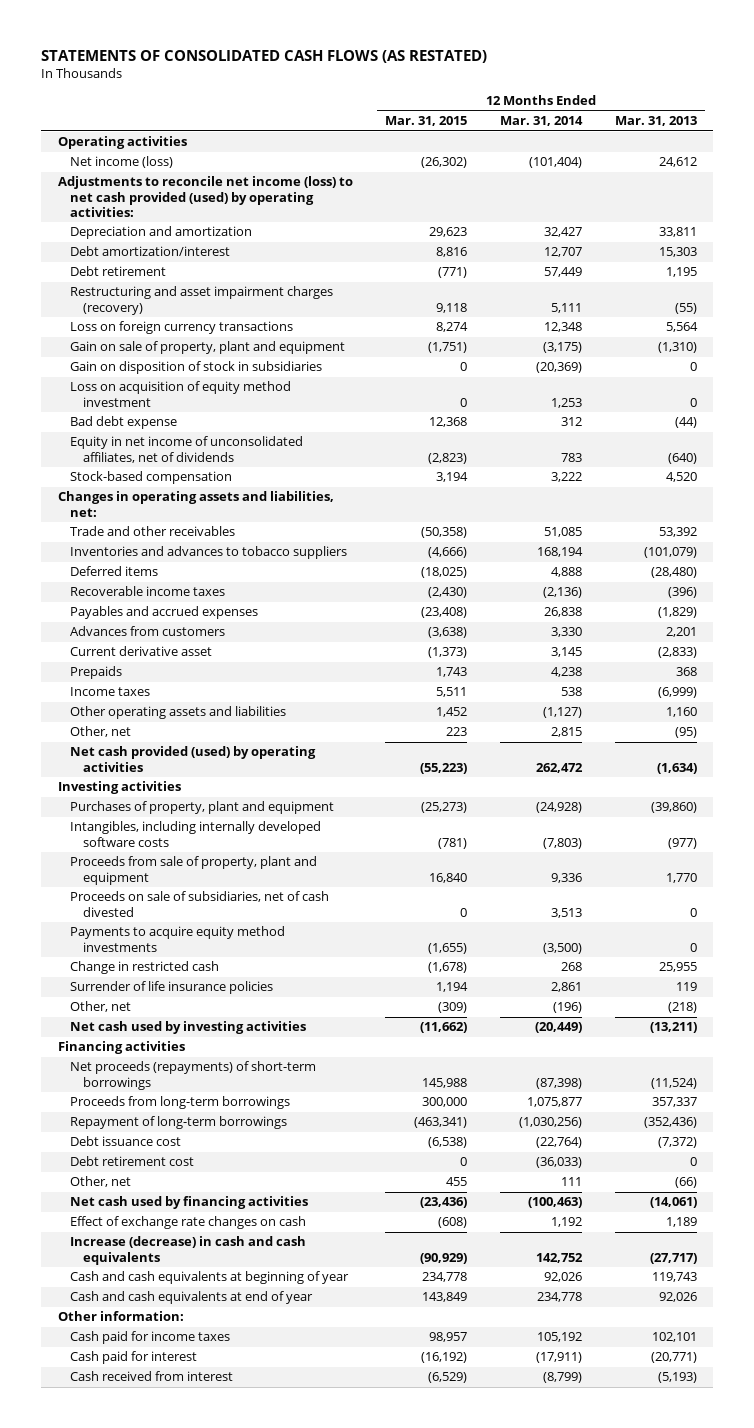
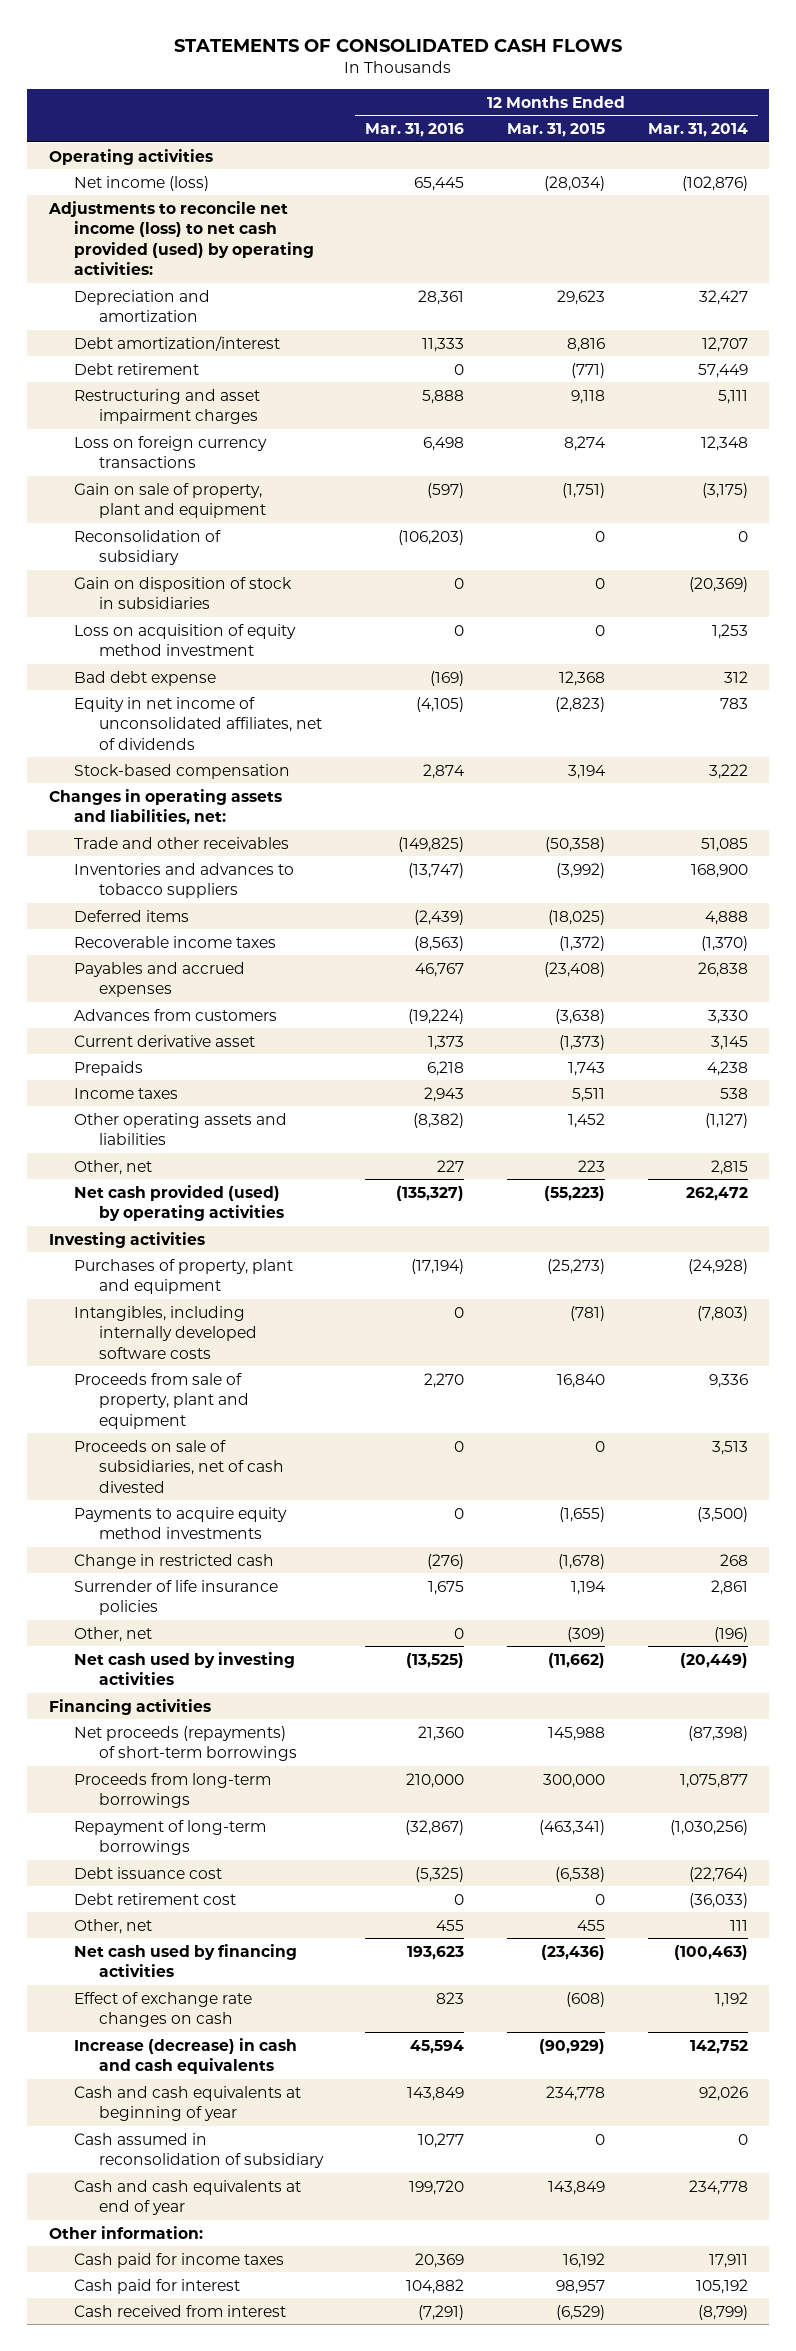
- STATEMENTS OF CONSOLIDATED CASH FLOWS (AS RESTATED)
+ STATEMENTS OF CONSOLIDATED CASH FLOWS
- | 12 Months Ended Mar. 31, 2015 | 12 Months Ended Mar. 31, 2014 | 12 Months Ended Mar. 31, 2013
+ | 12 Months Ended Mar. 31, 2016 | 12 Months Ended Mar. 31, 2015 | 12 Months Ended Mar. 31, 2014
- Net income (loss) | (26,302) | (101,404) | 24,612
+ Net income (loss) | 65,445 | (28,034) | (102,876)
- Restructuring and asset impairment charges (recovery) | 9,118 | 5,111 | (55)
+ Restructuring and asset impairment charges | 5,888 | 9,118 | 5,111
+ Reconsolidation of subsidiary | (106,203) | 0 | 0
- Inventories and advances to tobacco suppliers | (4,666) | 168,194 | (101,079)
+ Inventories and advances to tobacco suppliers | (13,747) | (3,992) | 168,900
- Recoverable income taxes | (2,430) | (2,136) | (396)
+ Recoverable income taxes | (8,563) | (1,372) | (1,370)
+ Cash assumed in reconsolidation of subsidiary | 10,277 | 0 | 0
- Cash paid for income taxes | 98,957 | 105,192 | 102,101
- Cash paid for interest | (16,192) | (17,911) | (20,771)
+ Cash paid for income taxes | 20,369 | 16,192 | 17,911
+ Cash paid for interest | 104,882 | 98,957 | 105,192

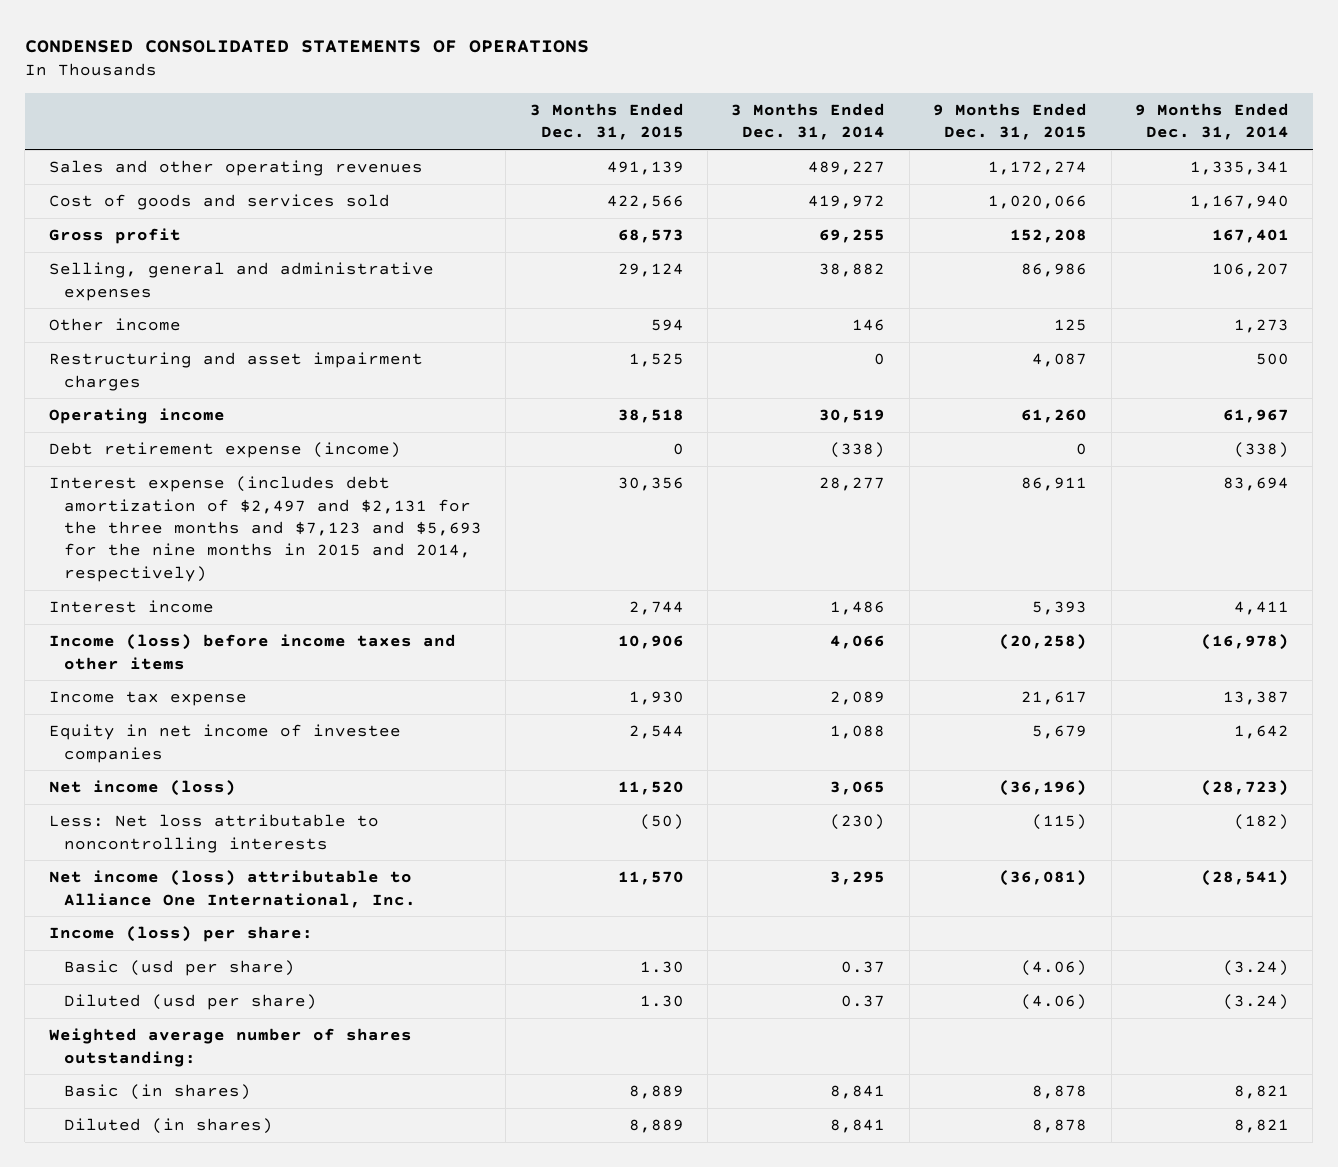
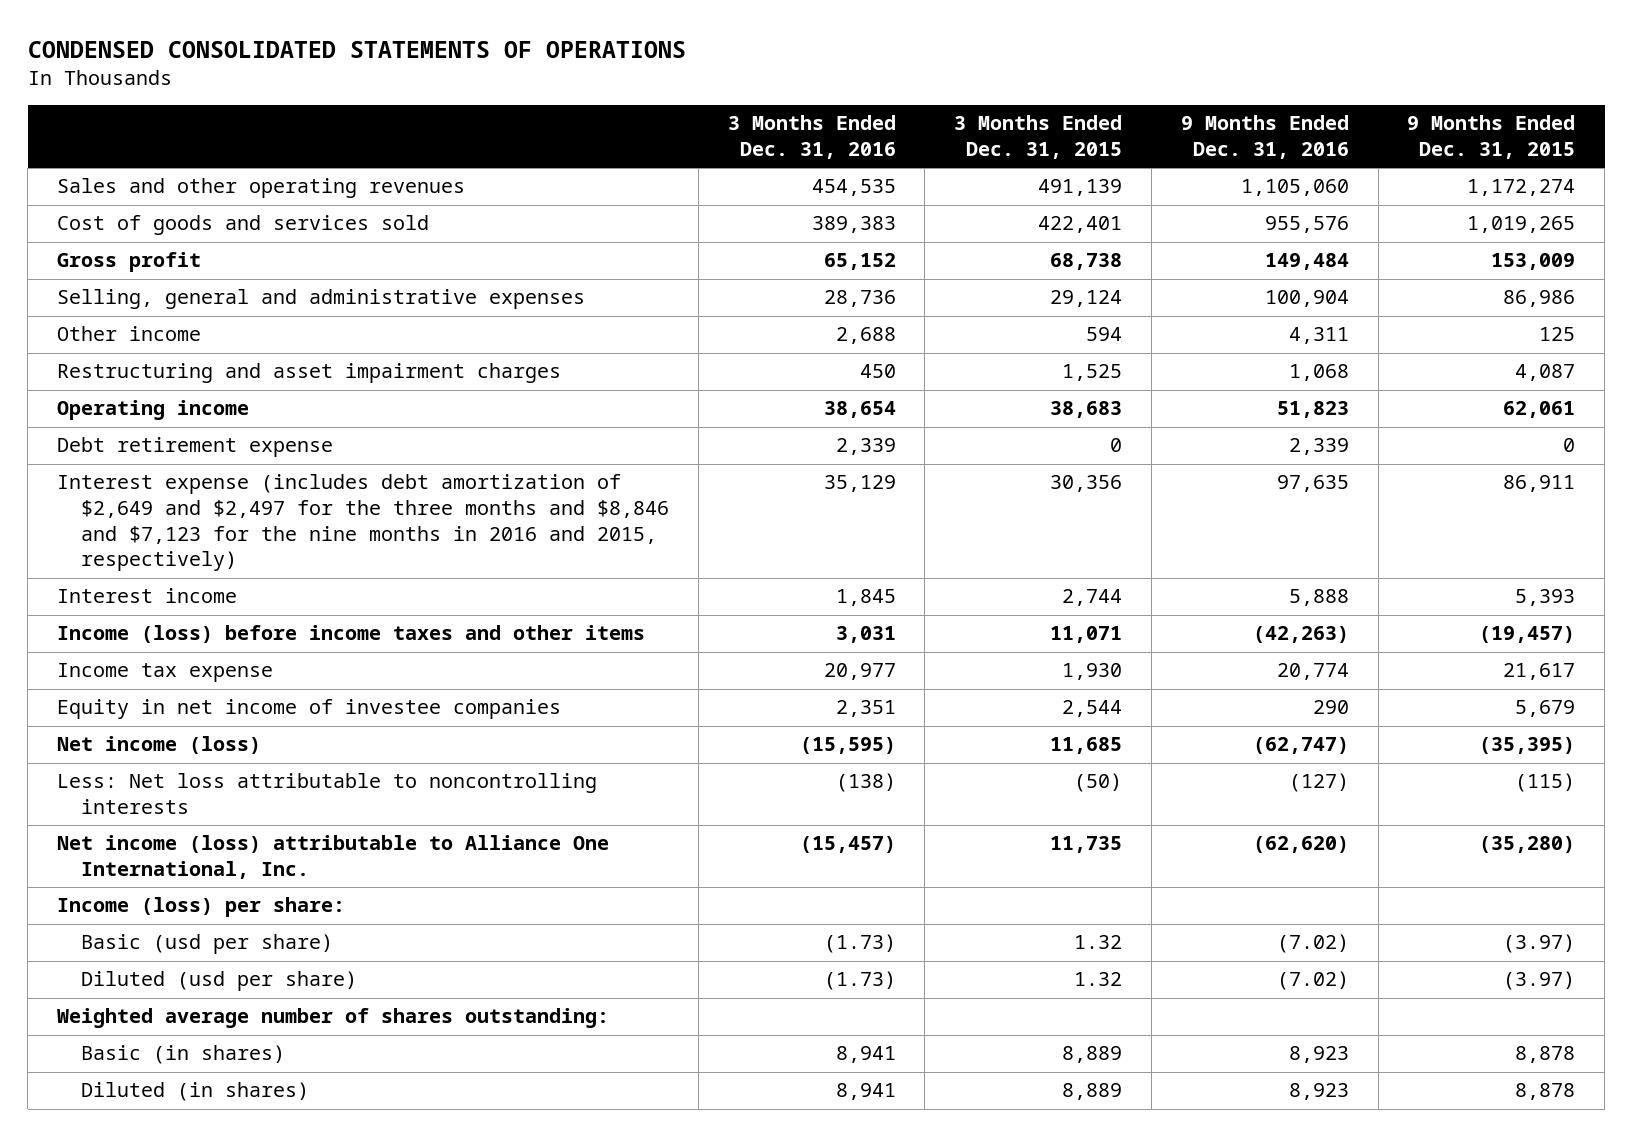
- | 3 Months Ended Dec. 31, 2015 | 3 Months Ended Dec. 31, 2014 | 9 Months Ended Dec. 31, 2015 | 9 Months Ended Dec. 31, 2014
+ | 3 Months Ended Dec. 31, 2016 | 3 Months Ended Dec. 31, 2015 | 9 Months Ended Dec. 31, 2016 | 9 Months Ended Dec. 31, 2015
- Cost of goods and services sold | 422,566 | 419,972 | 1,020,066 | 1,167,940
- Gross profit | 68,573 | 69,255 | 152,208 | 167,401
+ Cost of goods and services sold | 389,383 | 422,401 | 955,576 | 1,019,265
+ Gross profit | 65,152 | 68,738 | 149,484 | 153,009
- Operating income | 38,518 | 30,519 | 61,260 | 61,967
- Debt retirement expense (income) | 0 | (338) | 0 | (338)
- Interest expense (includes debt amortization of $2,497 and $2,131 for the three months and $7,123 and $5,693 for the nine months in 2015 and 2014, respectively) | 30,356 | 28,277 | 86,911 | 83,694
+ Operating income | 38,654 | 38,683 | 51,823 | 62,061
+ Debt retirement expense | 2,339 | 0 | 2,339 | 0
+ Interest expense (includes debt amortization of $2,649 and $2,497 for the three months and $8,846 and $7,123 for the nine months in 2016 and 2015, respectively) | 35,129 | 30,356 | 97,635 | 86,911
- Income (loss) before income taxes and other items | 10,906 | 4,066 | (20,258) | (16,978)
+ Income (loss) before income taxes and other items | 3,031 | 11,071 | (42,263) | (19,457)
- Net income (loss) | 11,520 | 3,065 | (36,196) | (28,723)
+ Net income (loss) | (15,595) | 11,685 | (62,747) | (35,395)
- Net income (loss) attributable to Alliance One International, Inc. | 11,570 | 3,295 | (36,081) | (28,541)
+ Net income (loss) attributable to Alliance One International, Inc. | (15,457) | 11,735 | (62,620) | (35,280)
- Basic (usd per share) | 1.30 | 0.37 | (4.06) | (3.24)
- Diluted (usd per share) | 1.30 | 0.37 | (4.06) | (3.24)
+ Basic (usd per share) | (1.73) | 1.32 | (7.02) | (3.97)
+ Diluted (usd per share) | (1.73) | 1.32 | (7.02) | (3.97)

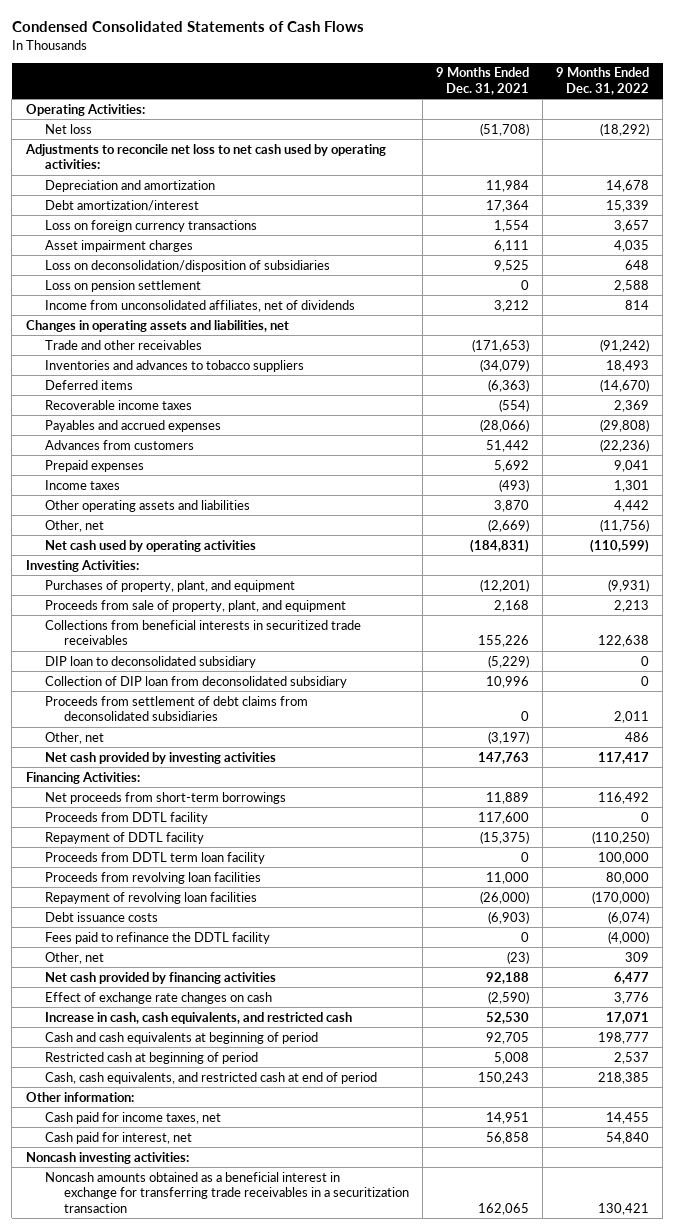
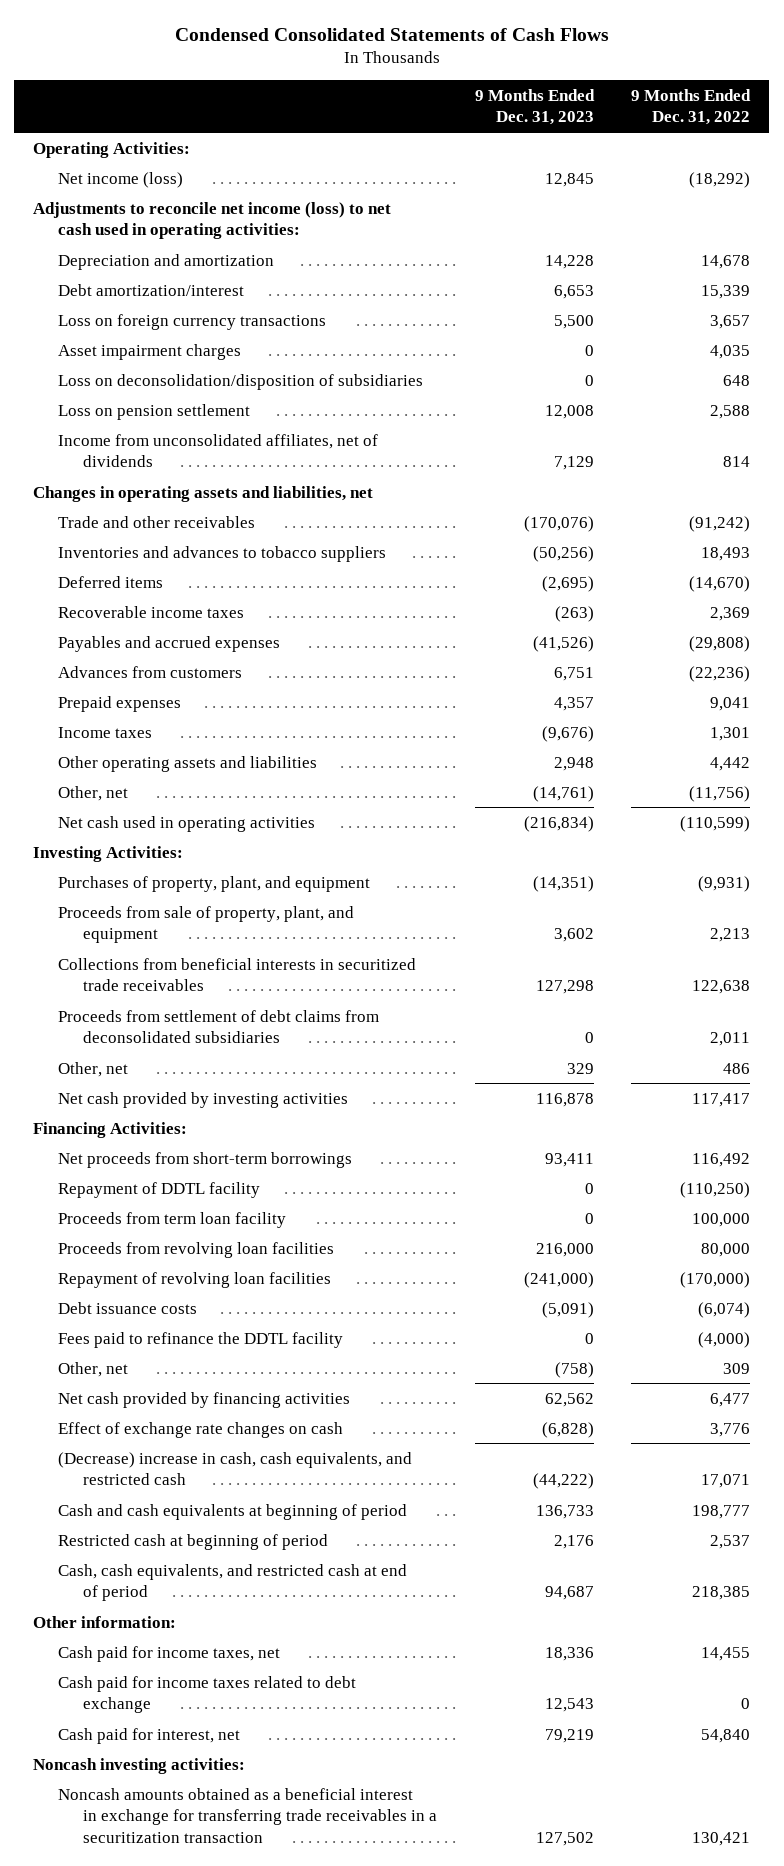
- | 9 Months Ended Dec. 31, 2021 | 9 Months Ended Dec. 31, 2022
+ | 9 Months Ended Dec. 31, 2023 | 9 Months Ended Dec. 31, 2022
- Net loss | (51,708) | (18,292)
- Adjustments to reconcile net loss to net cash used by operating activities:
+ Net income (loss) | 12,845 | (18,292)
+ Adjustments to reconcile net income (loss) to net cash used in operating activities:
- Net cash used by operating activities | (184,831) | (110,599)
+ Net cash used in operating activities | (216,834) | (110,599)
- DIP loan to deconsolidated subsidiary | (5,229) | 0
- Collection of DIP loan from deconsolidated subsidiary | 10,996 | 0
- Proceeds from DDTL facility | 117,600 | 0
- Proceeds from DDTL term loan facility | 0 | 100,000
+ Proceeds from term loan facility | 0 | 100,000
- Increase in cash, cash equivalents, and restricted cash | 52,530 | 17,071
+ (Decrease) increase in cash, cash equivalents, and restricted cash | (44,222) | 17,071
+ Cash paid for income taxes related to debt exchange | 12,543 | 0

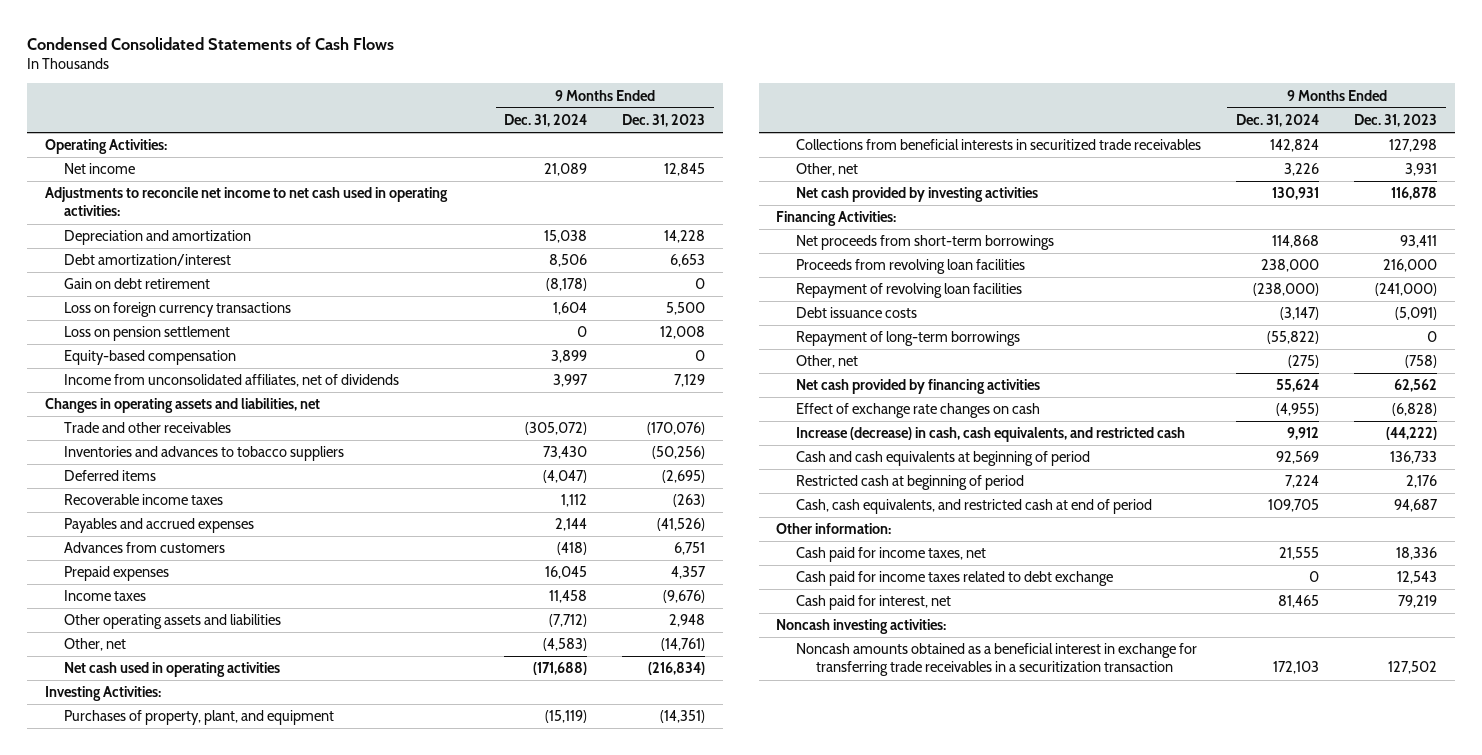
- | 9 Months Ended Dec. 31, 2023 | 9 Months Ended Dec. 31, 2022
+ | 9 Months Ended Dec. 31, 2024 | 9 Months Ended Dec. 31, 2023
- Net income (loss) | 12,845 | (18,292)
- Adjustments to reconcile net income (loss) to net cash used in operating activities:
+ Net income | 21,089 | 12,845
+ Adjustments to reconcile net income to net cash used in operating activities:
+ Gain on debt retirement | (8,178) | 0
- Asset impairment charges | 0 | 4,035
- Loss on deconsolidation/disposition of subsidiaries | 0 | 648
+ Equity-based compensation | 3,899 | 0
- Proceeds from sale of property, plant, and equipment | 3,602 | 2,213
- Proceeds from settlement of debt claims from deconsolidated subsidiaries | 0 | 2,011
- Other, net | 329 | 486
+ Other, net | 3,226 | 3,931
- Repayment of DDTL facility | 0 | (110,250)
- Proceeds from term loan facility | 0 | 100,000
- Fees paid to refinance the DDTL facility | 0 | (4,000)
+ Repayment of long-term borrowings | (55,822) | 0
- (Decrease) increase in cash, cash equivalents, and restricted cash | (44,222) | 17,071
+ Increase (decrease) in cash, cash equivalents, and restricted cash | 9,912 | (44,222)

